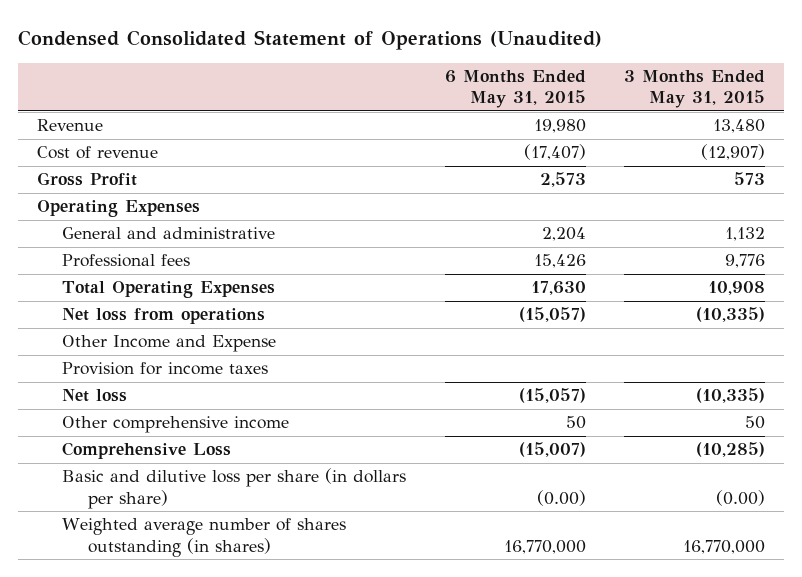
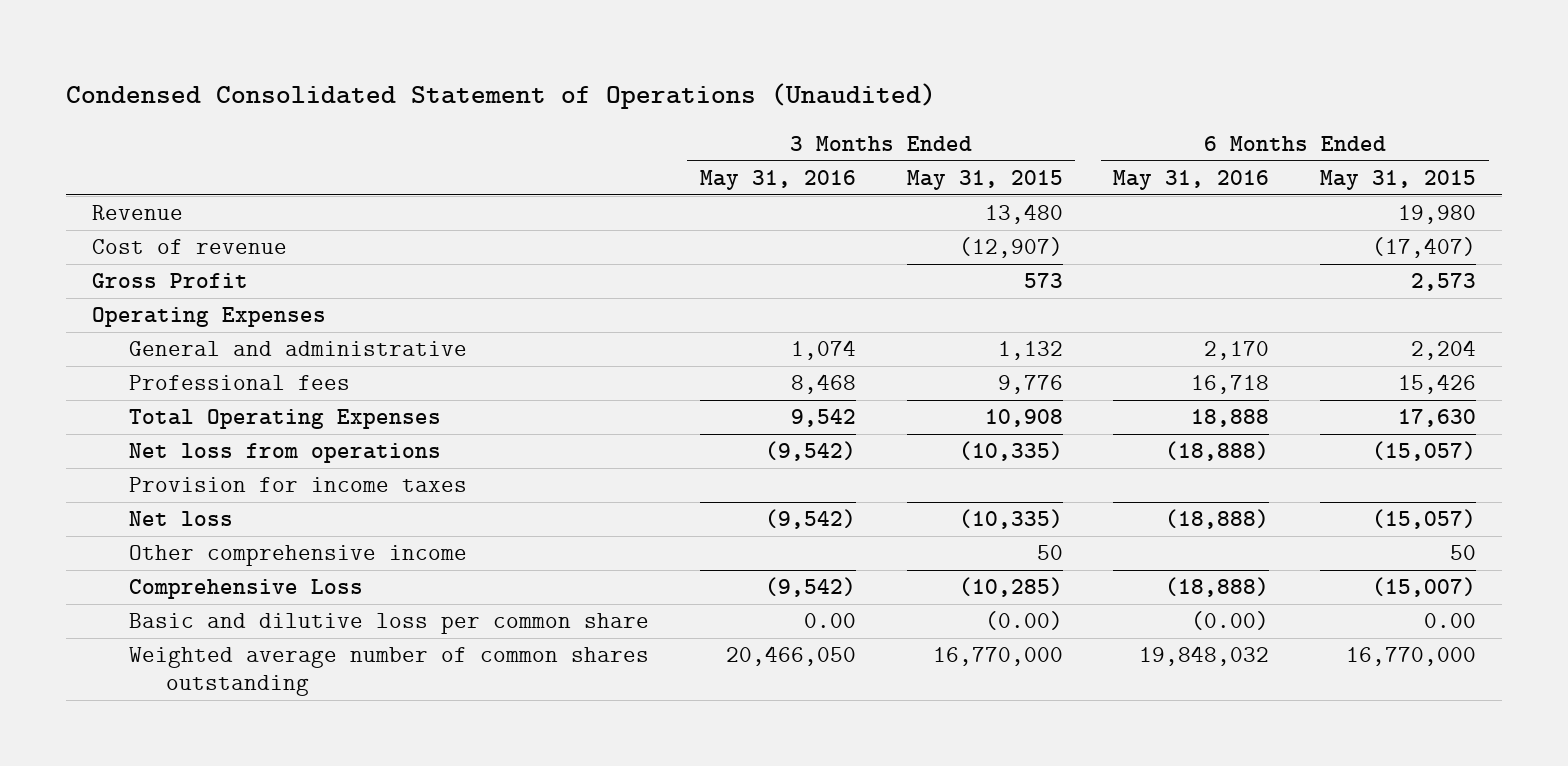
- | 6 Months Ended May 31, 2015 | 3 Months Ended May 31, 2015
+ | 3 Months Ended May 31, 2016 | 3 Months Ended May 31, 2015 | 6 Months Ended May 31, 2016 | 6 Months Ended May 31, 2015
- Other Income and Expense
- Basic and dilutive loss per share (in dollars per share) | (0.00) | (0.00)
- Weighted average number of shares outstanding (in shares) | 16,770,000 | 16,770,000
+ Basic and dilutive loss per common share | 0.00 | (0.00) | (0.00) | 0.00
+ Weighted average number of common shares outstanding | 20,466,050 | 16,770,000 | 19,848,032 | 16,770,000

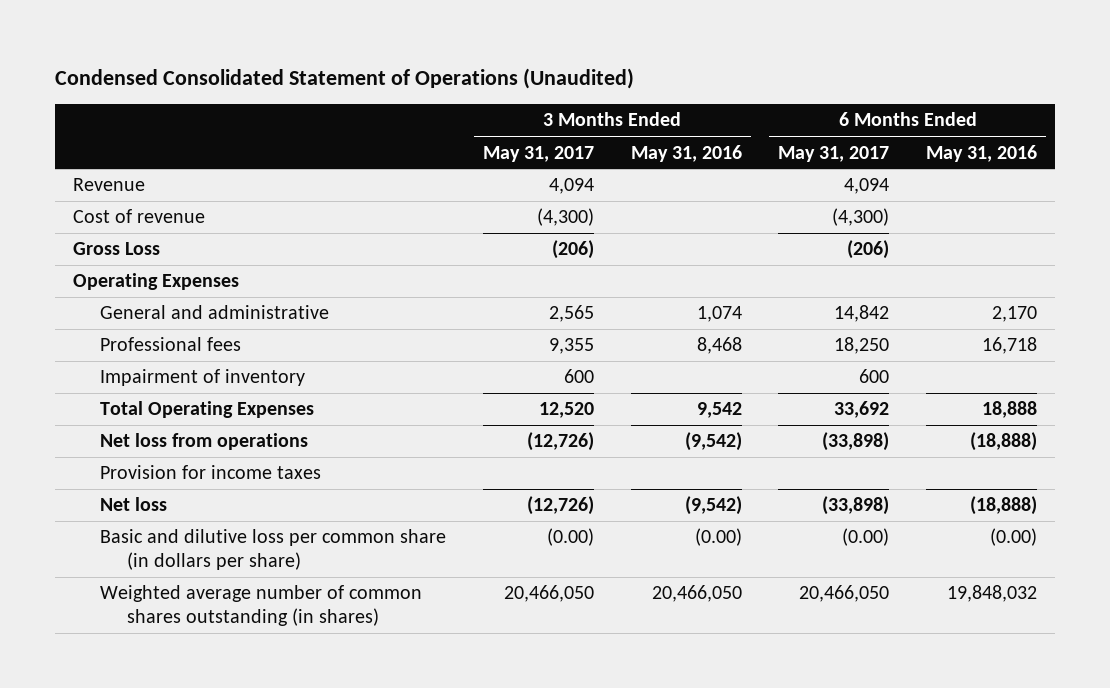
- | 3 Months Ended May 31, 2016 | 3 Months Ended May 31, 2015 | 6 Months Ended May 31, 2016 | 6 Months Ended May 31, 2015
+ | 3 Months Ended May 31, 2017 | 3 Months Ended May 31, 2016 | 6 Months Ended May 31, 2017 | 6 Months Ended May 31, 2016
- Gross Profit | | 573 | | 2,573
+ Gross Loss | (206) | | (206) |
+ Impairment of inventory | 600 | | 600 |
- Other comprehensive income | | 50 | | 50
- Comprehensive Loss | (9,542) | (10,285) | (18,888) | (15,007)
- Basic and dilutive loss per common share | 0.00 | (0.00) | (0.00) | 0.00
- Weighted average number of common shares outstanding | 20,466,050 | 16,770,000 | 19,848,032 | 16,770,000
+ Basic and dilutive loss per common share (in dollars per share) | (0.00) | (0.00) | (0.00) | (0.00)
+ Weighted average number of common shares outstanding (in shares) | 20,466,050 | 20,466,050 | 20,466,050 | 19,848,032

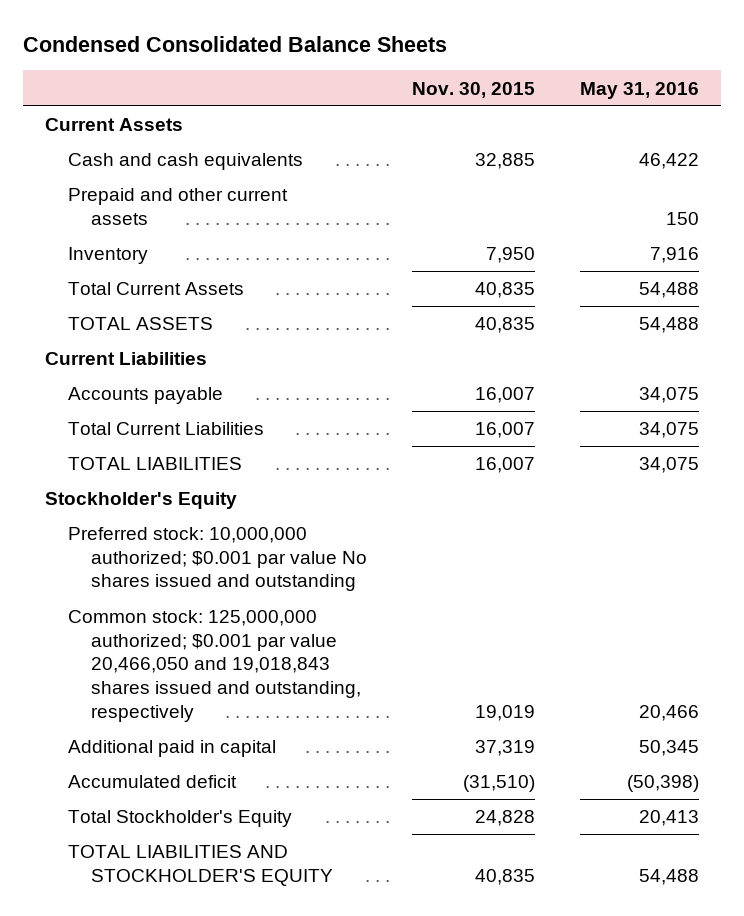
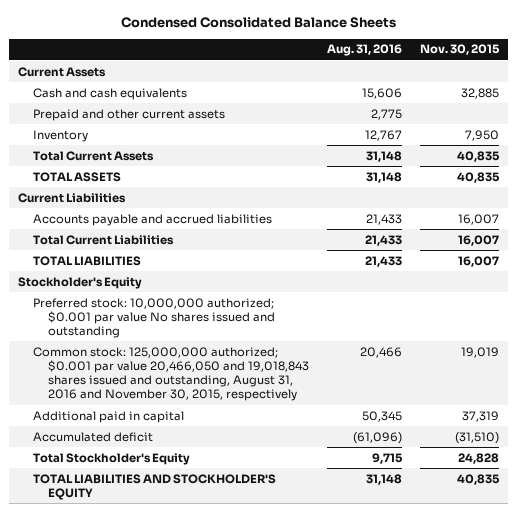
- | Nov. 30, 2015 | May 31, 2016
+ | Aug. 31, 2016 | Nov. 30, 2015
- Accounts payable | 16,007 | 34,075
+ Accounts payable and accrued liabilities | 21,433 | 16,007
- Common stock: 125,000,000 authorized; $0.001 par value 20,466,050 and 19,018,843 shares issued and outstanding, respectively | 19,019 | 20,466
+ Common stock: 125,000,000 authorized; $0.001 par value 20,466,050 and 19,018,843 shares issued and outstanding, August 31, 2016 and November 30, 2015, respectively | 20,466 | 19,019

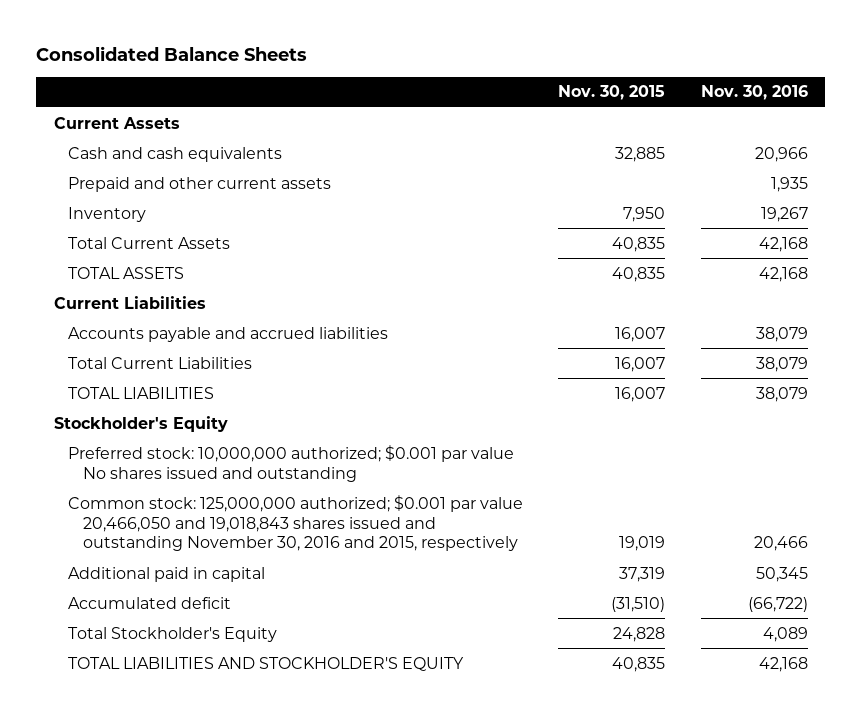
- Condensed Consolidated Balance Sheets
+ Consolidated Balance Sheets
- | Aug. 31, 2016 | Nov. 30, 2015
+ | Nov. 30, 2015 | Nov. 30, 2016
- Common stock: 125,000,000 authorized; $0.001 par value 20,466,050 and 19,018,843 shares issued and outstanding, August 31, 2016 and November 30, 2015, respectively | 20,466 | 19,019
+ Common stock: 125,000,000 authorized; $0.001 par value 20,466,050 and 19,018,843 shares issued and outstanding November 30, 2016 and 2015, respectively | 19,019 | 20,466

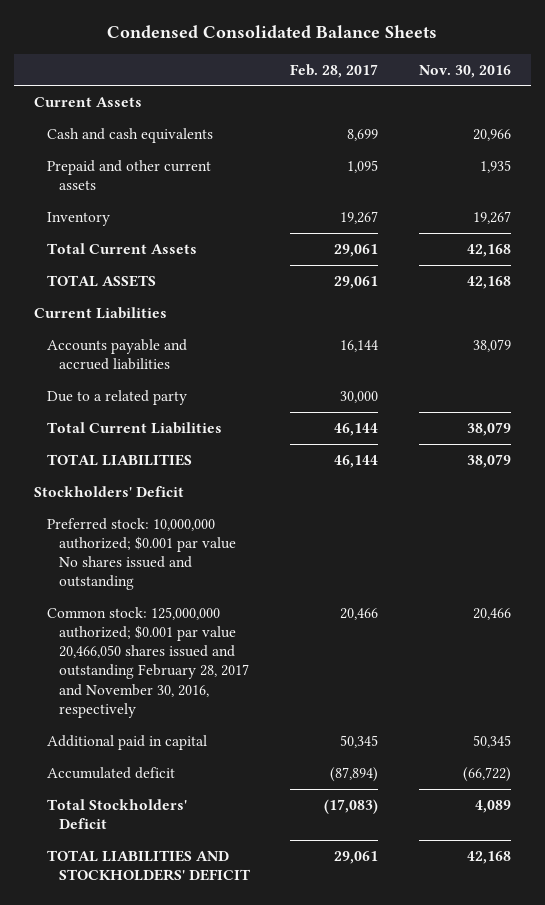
- Consolidated Balance Sheets
+ Condensed Consolidated Balance Sheets
- | Nov. 30, 2015 | Nov. 30, 2016
+ | Feb. 28, 2017 | Nov. 30, 2016
+ Due to a related party | 30,000 |
- Stockholder's Equity
+ Stockholders' Deficit
- Common stock: 125,000,000 authorized; $0.001 par value 20,466,050 and 19,018,843 shares issued and outstanding November 30, 2016 and 2015, respectively | 19,019 | 20,466
+ Common stock: 125,000,000 authorized; $0.001 par value 20,466,050 shares issued and outstanding February 28, 2017 and November 30, 2016, respectively | 20,466 | 20,466
- Total Stockholder's Equity | 24,828 | 4,089
- TOTAL LIABILITIES AND STOCKHOLDER'S EQUITY | 40,835 | 42,168
+ Total Stockholders' Deficit | (17,083) | 4,089
+ TOTAL LIABILITIES AND STOCKHOLDERS' DEFICIT | 29,061 | 42,168

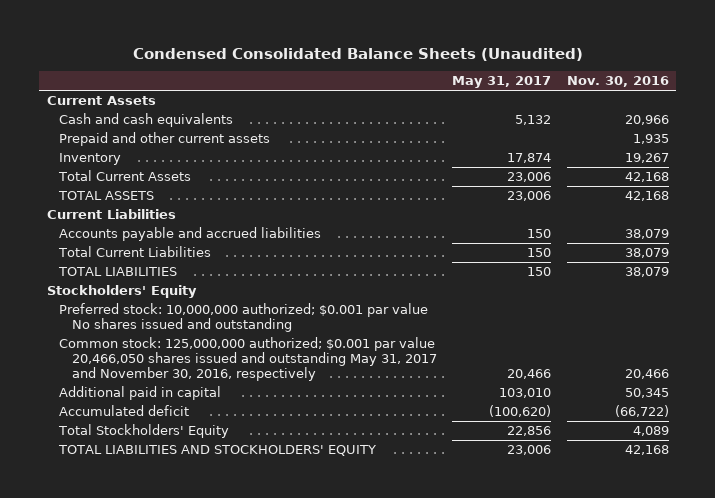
- Condensed Consolidated Balance Sheets
+ Condensed Consolidated Balance Sheets (Unaudited)
- | Feb. 28, 2017 | Nov. 30, 2016
+ | May 31, 2017 | Nov. 30, 2016
- Due to a related party | 30,000 |
- Stockholders' Deficit
+ Stockholders' Equity
- Common stock: 125,000,000 authorized; $0.001 par value 20,466,050 shares issued and outstanding February 28, 2017 and November 30, 2016, respectively | 20,466 | 20,466
+ Common stock: 125,000,000 authorized; $0.001 par value 20,466,050 shares issued and outstanding May 31, 2017 and November 30, 2016, respectively | 20,466 | 20,466
- Total Stockholders' Deficit | (17,083) | 4,089
- TOTAL LIABILITIES AND STOCKHOLDERS' DEFICIT | 29,061 | 42,168
+ Total Stockholders' Equity | 22,856 | 4,089
+ TOTAL LIABILITIES AND STOCKHOLDERS' EQUITY | 23,006 | 42,168

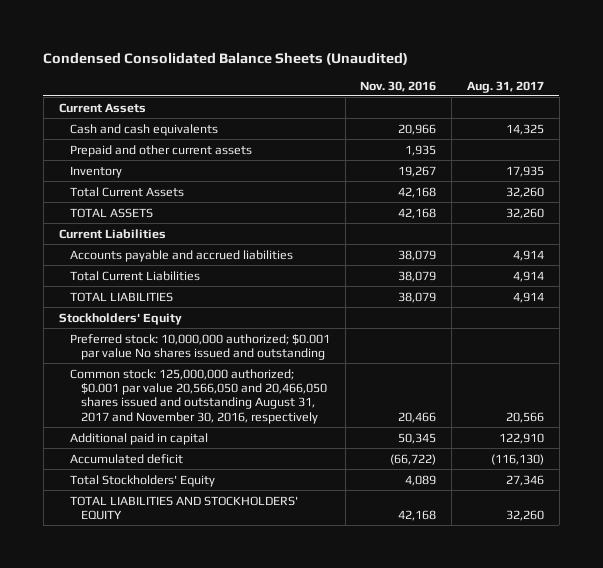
- | May 31, 2017 | Nov. 30, 2016
+ | Nov. 30, 2016 | Aug. 31, 2017
- Common stock: 125,000,000 authorized; $0.001 par value 20,466,050 shares issued and outstanding May 31, 2017 and November 30, 2016, respectively | 20,466 | 20,466
+ Common stock: 125,000,000 authorized; $0.001 par value 20,566,050 and 20,466,050 shares issued and outstanding August 31, 2017 and November 30, 2016, respectively | 20,466 | 20,566

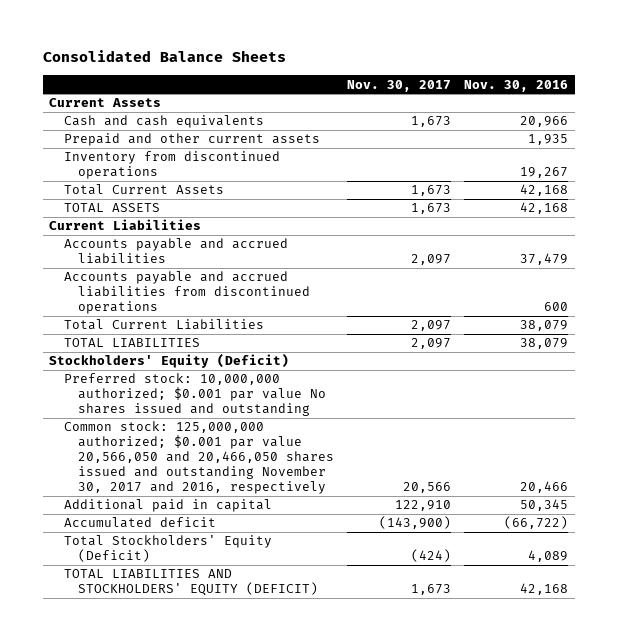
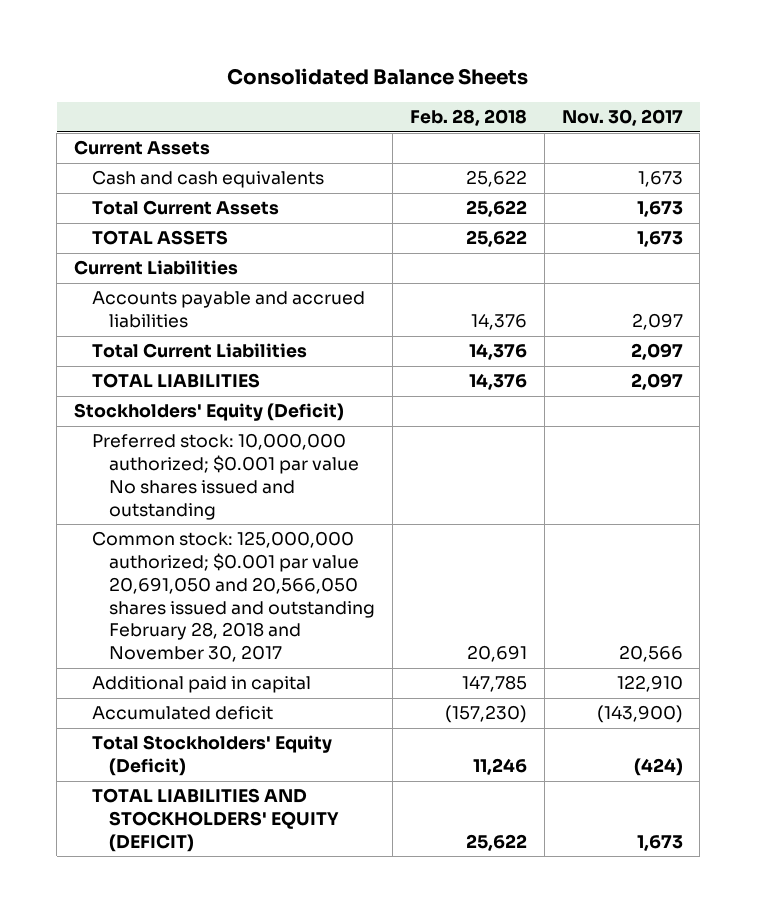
- | Nov. 30, 2017 | Nov. 30, 2016
+ | Feb. 28, 2018 | Nov. 30, 2017
- Prepaid and other current assets | | 1,935
- Inventory from discontinued operations | | 19,267
- Accounts payable and accrued liabilities from discontinued operations | | 600
- Common stock: 125,000,000 authorized; $0.001 par value 20,566,050 and 20,466,050 shares issued and outstanding November 30, 2017 and 2016, respectively | 20,566 | 20,466
+ Common stock: 125,000,000 authorized; $0.001 par value 20,691,050 and 20,566,050 shares issued and outstanding February 28, 2018 and November 30, 2017 | 20,691 | 20,566

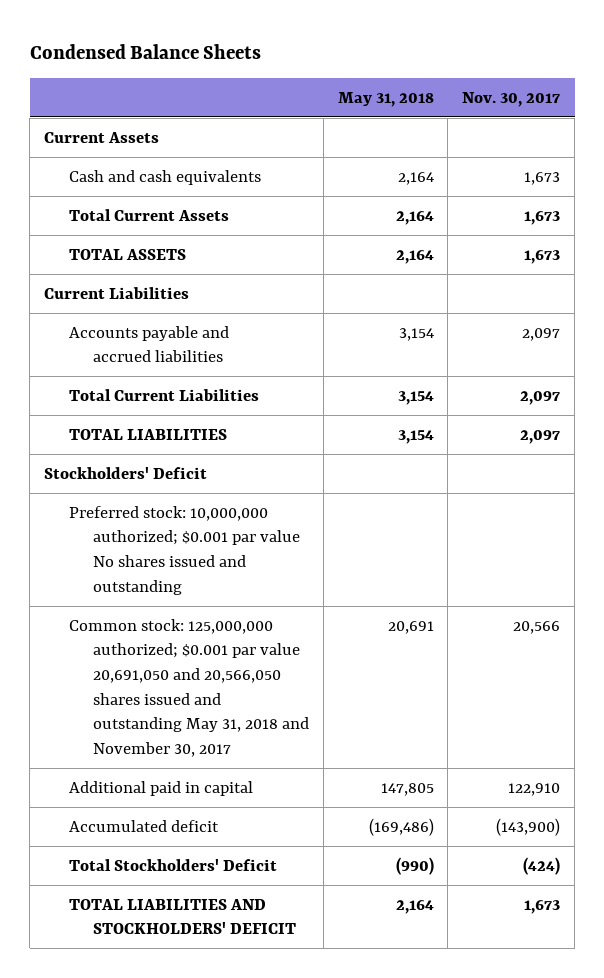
- Consolidated Balance Sheets
+ Condensed Balance Sheets
- | Feb. 28, 2018 | Nov. 30, 2017
+ | May 31, 2018 | Nov. 30, 2017
- Stockholders' Equity (Deficit)
+ Stockholders' Deficit
- Common stock: 125,000,000 authorized; $0.001 par value 20,691,050 and 20,566,050 shares issued and outstanding February 28, 2018 and November 30, 2017 | 20,691 | 20,566
+ Common stock: 125,000,000 authorized; $0.001 par value 20,691,050 and 20,566,050 shares issued and outstanding May 31, 2018 and November 30, 2017 | 20,691 | 20,566
- Total Stockholders' Equity (Deficit) | 11,246 | (424)
- TOTAL LIABILITIES AND STOCKHOLDERS' EQUITY (DEFICIT) | 25,622 | 1,673
+ Total Stockholders' Deficit | (990) | (424)
+ TOTAL LIABILITIES AND STOCKHOLDERS' DEFICIT | 2,164 | 1,673

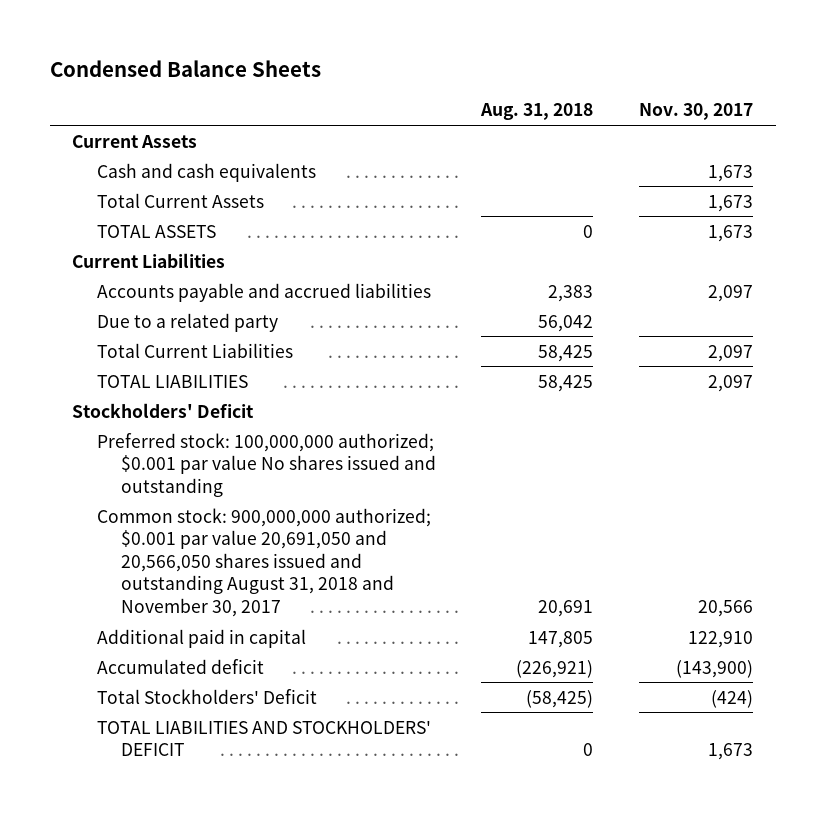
- | May 31, 2018 | Nov. 30, 2017
+ | Aug. 31, 2018 | Nov. 30, 2017
+ Due to a related party | 56,042 |
- Preferred stock: 10,000,000 authorized; $0.001 par value No shares issued and outstanding
- Common stock: 125,000,000 authorized; $0.001 par value 20,691,050 and 20,566,050 shares issued and outstanding May 31, 2018 and November 30, 2017 | 20,691 | 20,566
+ Preferred stock: 100,000,000 authorized; $0.001 par value No shares issued and outstanding
+ Common stock: 900,000,000 authorized; $0.001 par value 20,691,050 and 20,566,050 shares issued and outstanding August 31, 2018 and November 30, 2017 | 20,691 | 20,566

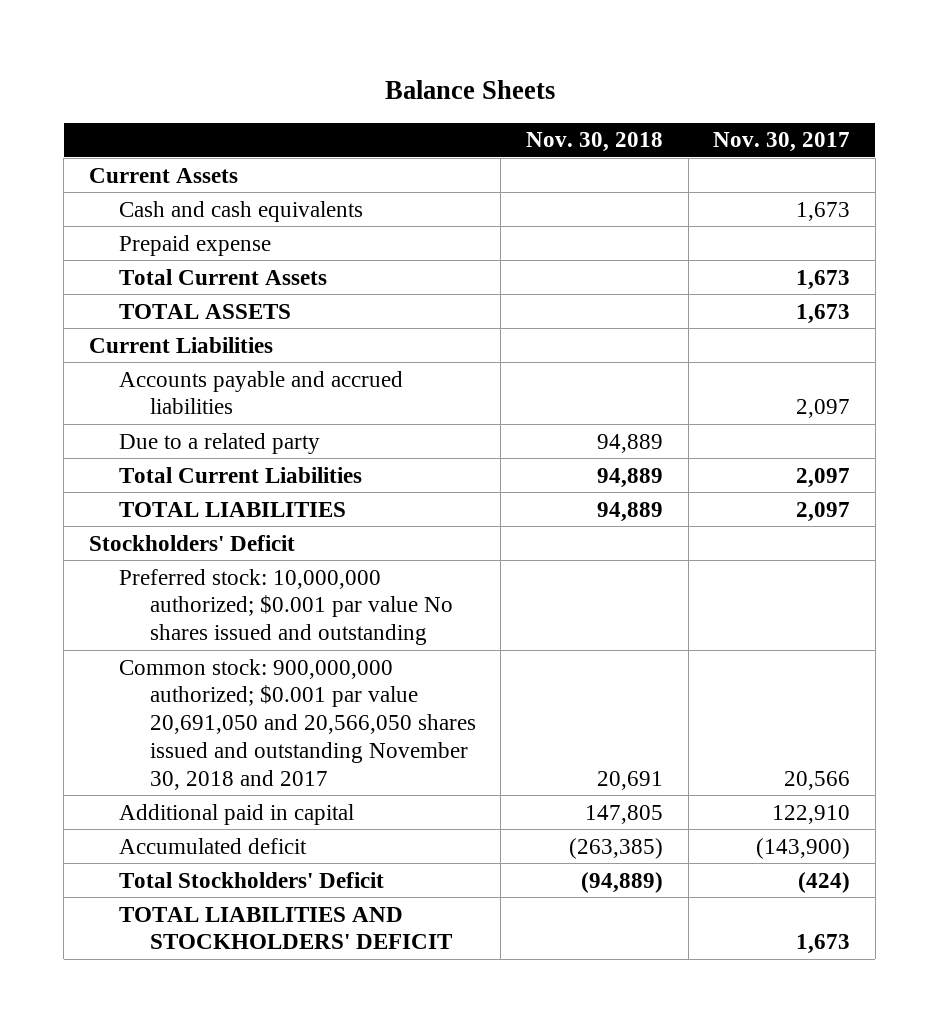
- Condensed Balance Sheets
+ Balance Sheets
- | Aug. 31, 2018 | Nov. 30, 2017
+ | Nov. 30, 2018 | Nov. 30, 2017
+ Prepaid expense
- Preferred stock: 100,000,000 authorized; $0.001 par value No shares issued and outstanding
- Common stock: 900,000,000 authorized; $0.001 par value 20,691,050 and 20,566,050 shares issued and outstanding August 31, 2018 and November 30, 2017 | 20,691 | 20,566
+ Preferred stock: 10,000,000 authorized; $0.001 par value No shares issued and outstanding
+ Common stock: 900,000,000 authorized; $0.001 par value 20,691,050 and 20,566,050 shares issued and outstanding November 30, 2018 and 2017 | 20,691 | 20,566

